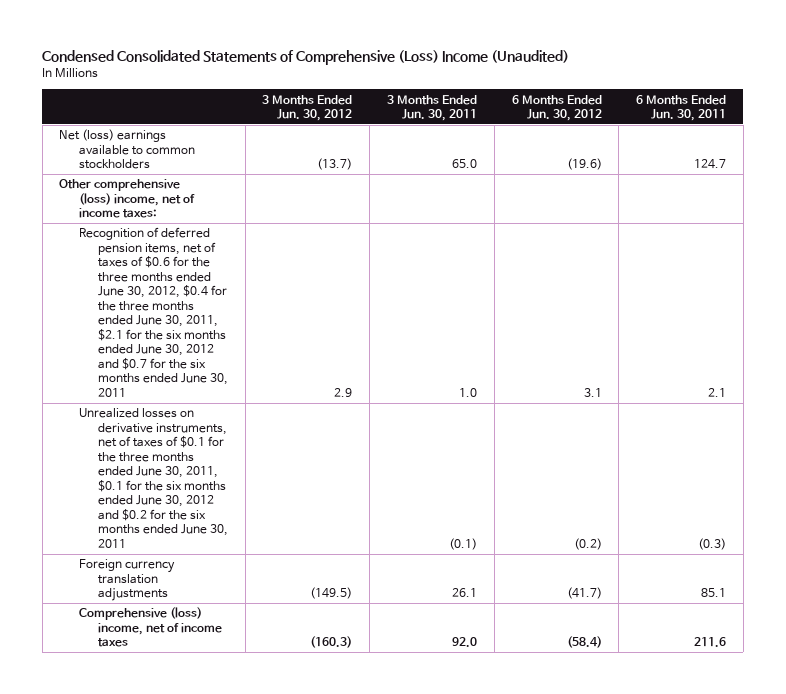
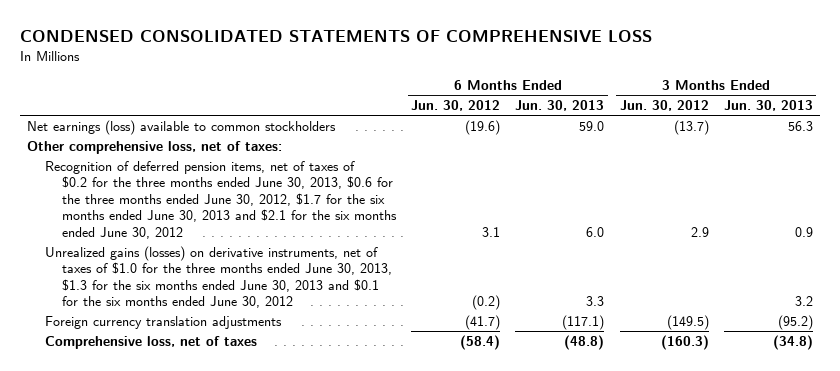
- Condensed Consolidated Statements of Comprehensive (Loss) Income (Unaudited)
+ CONDENSED CONSOLIDATED STATEMENTS OF COMPREHENSIVE LOSS
- | 3 Months Ended Jun. 30, 2012 | 3 Months Ended Jun. 30, 2011 | 6 Months Ended Jun. 30, 2012 | 6 Months Ended Jun. 30, 2011
+ | 6 Months Ended Jun. 30, 2012 | 6 Months Ended Jun. 30, 2013 | 3 Months Ended Jun. 30, 2012 | 3 Months Ended Jun. 30, 2013
- Net (loss) earnings available to common stockholders | (13.7) | 65.0 | (19.6) | 124.7
- Other comprehensive (loss) income, net of income taxes:
- Recognition of deferred pension items, net of taxes of $0.6 for the three months ended June 30, 2012, $0.4 for the three months ended June 30, 2011, $2.1 for the six months ended June 30, 2012 and $0.7 for the six months ended June 30, 2011 | 2.9 | 1.0 | 3.1 | 2.1
- Unrealized losses on derivative instruments, net of taxes of $0.1 for the three months ended June 30, 2011, $0.1 for the six months ended June 30, 2012 and $0.2 for the six months ended June 30, 2011 | | (0.1) | (0.2) | (0.3)
+ Net earnings (loss) available to common stockholders | (19.6) | 59.0 | (13.7) | 56.3
+ Other comprehensive loss, net of taxes:
+ Recognition of deferred pension items, net of taxes of $0.2 for the three months ended June 30, 2013, $0.6 for the three months ended June 30, 2012, $1.7 for the six months ended June 30, 2013 and $2.1 for the six months ended June 30, 2012 | 3.1 | 6.0 | 2.9 | 0.9
+ Unrealized gains (losses) on derivative instruments, net of taxes of $1.0 for the three months ended June 30, 2013, $1.3 for the six months ended June 30, 2013 and $0.1 for the six months ended June 30, 2012 | (0.2) | 3.3 | | 3.2
- Comprehensive (loss) income, net of income taxes | (160.3) | 92.0 | (58.4) | 211.6
+ Comprehensive loss, net of taxes | (58.4) | (48.8) | (160.3) | (34.8)

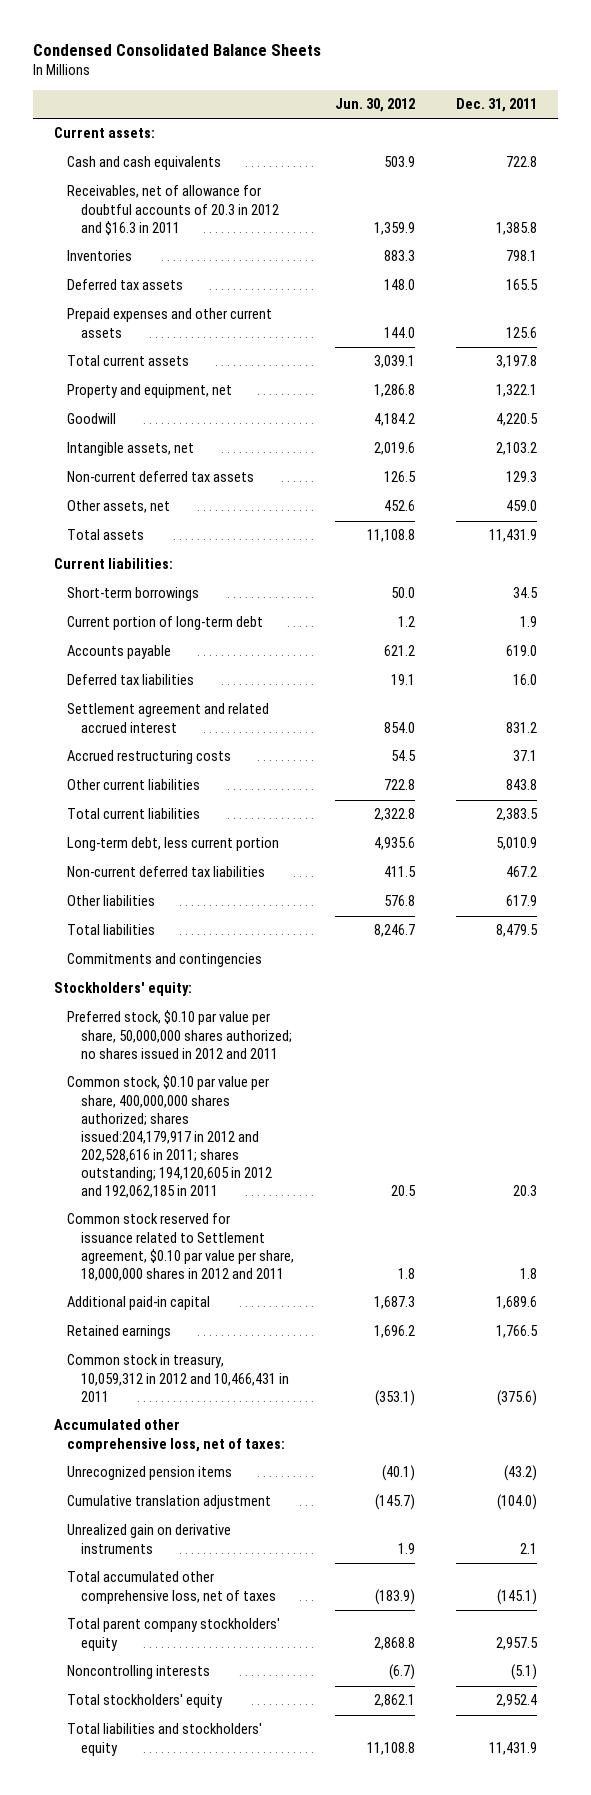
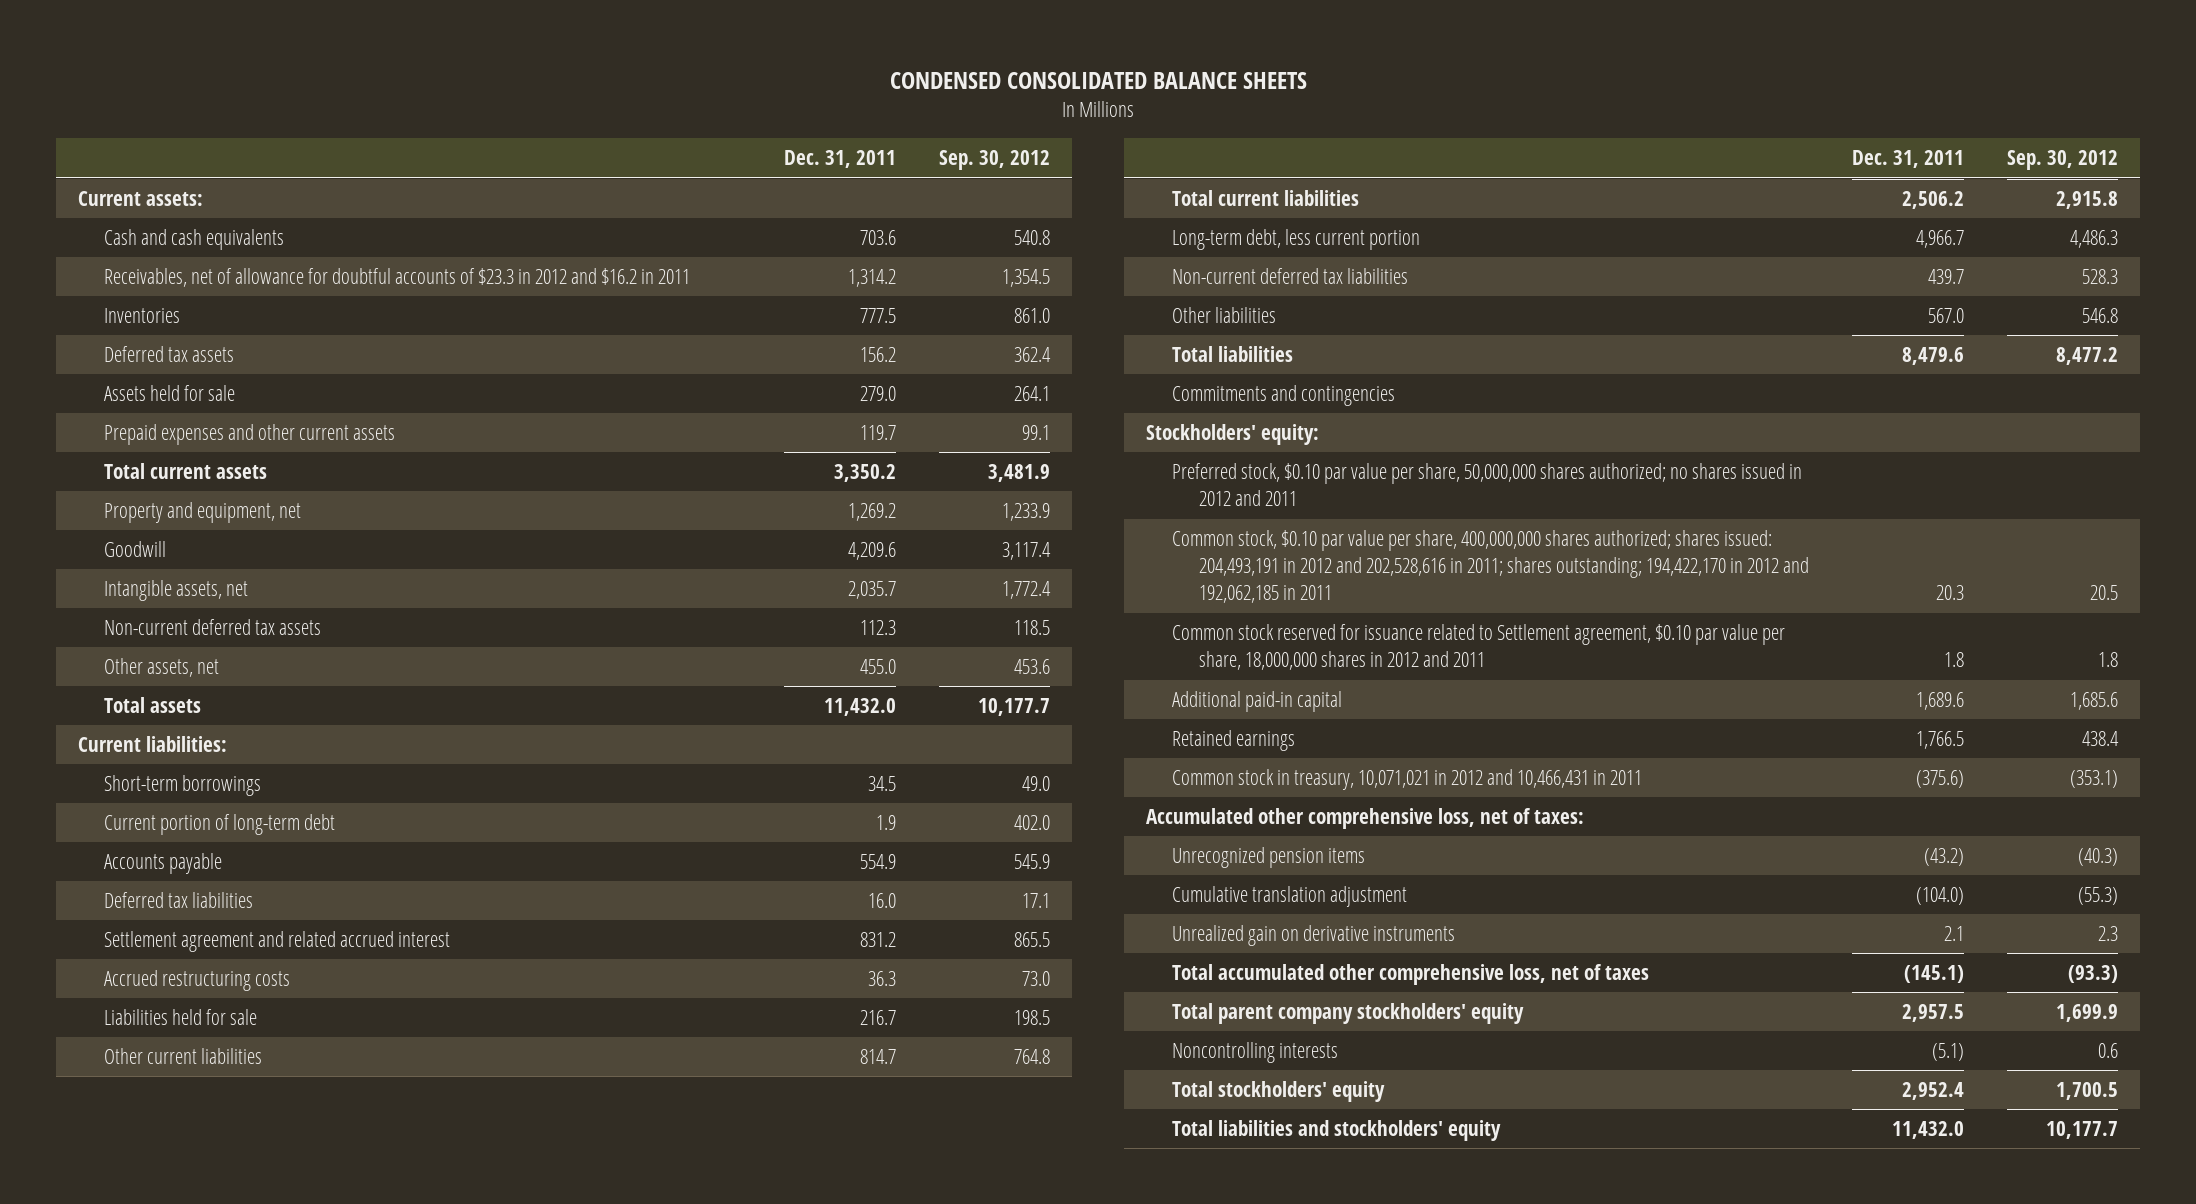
- Condensed Consolidated Balance Sheets
+ CONDENSED CONSOLIDATED BALANCE SHEETS
- | Jun. 30, 2012 | Dec. 31, 2011
+ | Dec. 31, 2011 | Sep. 30, 2012
- Cash and cash equivalents | 503.9 | 722.8
- Receivables, net of allowance for doubtful accounts of 20.3 in 2012 and $16.3 in 2011 | 1,359.9 | 1,385.8
- Inventories | 883.3 | 798.1
- Deferred tax assets | 148.0 | 165.5
- Prepaid expenses and other current assets | 144.0 | 125.6
- Total current assets | 3,039.1 | 3,197.8
- Property and equipment, net | 1,286.8 | 1,322.1
- Goodwill | 4,184.2 | 4,220.5
- Intangible assets, net | 2,019.6 | 2,103.2
- Non-current deferred tax assets | 126.5 | 129.3
- Other assets, net | 452.6 | 459.0
- Total assets | 11,108.8 | 11,431.9
+ Cash and cash equivalents | 703.6 | 540.8
+ Receivables, net of allowance for doubtful accounts of $23.3 in 2012 and $16.2 in 2011 | 1,314.2 | 1,354.5
+ Inventories | 777.5 | 861.0
+ Deferred tax assets | 156.2 | 362.4
+ Assets held for sale | 279.0 | 264.1
+ Prepaid expenses and other current assets | 119.7 | 99.1
+ Total current assets | 3,350.2 | 3,481.9
+ Property and equipment, net | 1,269.2 | 1,233.9
+ Goodwill | 4,209.6 | 3,117.4
+ Intangible assets, net | 2,035.7 | 1,772.4
+ Non-current deferred tax assets | 112.3 | 118.5
+ Other assets, net | 455.0 | 453.6
+ Total assets | 11,432.0 | 10,177.7
- Accounts payable | 621.2 | 619.0
+ Accounts payable | 554.9 | 545.9
- Accrued restructuring costs | 54.5 | 37.1
- Other current liabilities | 722.8 | 843.8
- Total current liabilities | 2,322.8 | 2,383.5
- Long-term debt, less current portion | 4,935.6 | 5,010.9
- Non-current deferred tax liabilities | 411.5 | 467.2
- Other liabilities | 576.8 | 617.9
- Total liabilities | 8,246.7 | 8,479.5
+ Accrued restructuring costs | 36.3 | 73.0
+ Liabilities held for sale | 216.7 | 198.5
+ Other current liabilities | 814.7 | 764.8
+ Total current liabilities | 2,506.2 | 2,915.8
+ Long-term debt, less current portion | 4,966.7 | 4,486.3
+ Non-current deferred tax liabilities | 439.7 | 528.3
+ Other liabilities | 567.0 | 546.8
+ Total liabilities | 8,479.6 | 8,477.2
- Common stock, $0.10 par value per share, 400,000,000 shares authorized; shares issued:204,179,917 in 2012 and 202,528,616 in 2011; shares outstanding; 194,120,605 in 2012 and 192,062,185 in 2011 | 20.5 | 20.3
+ Common stock, $0.10 par value per share, 400,000,000 shares authorized; shares issued: 204,493,191 in 2012 and 202,528,616 in 2011; shares outstanding; 194,422,170 in 2012 and 192,062,185 in 2011 | 20.3 | 20.5
- Common stock in treasury, 10,059,312 in 2012 and 10,466,431 in 2011 | (353.1) | (375.6)
+ Common stock in treasury, 10,071,021 in 2012 and 10,466,431 in 2011 | (375.6) | (353.1)
- Total liabilities and stockholders' equity | 11,108.8 | 11,431.9
+ Total liabilities and stockholders' equity | 11,432.0 | 10,177.7

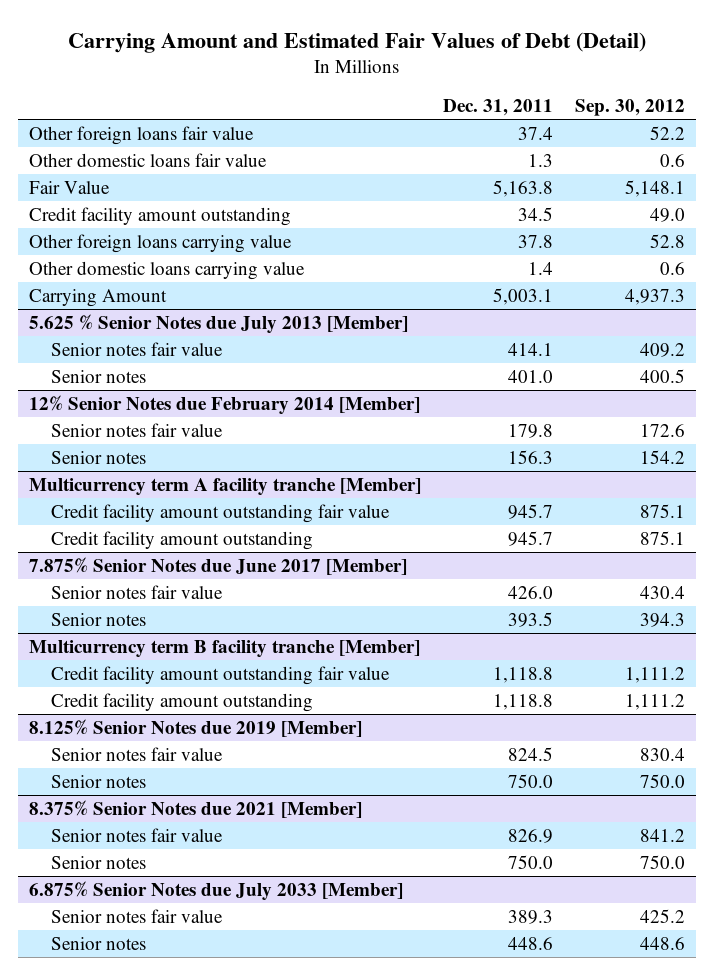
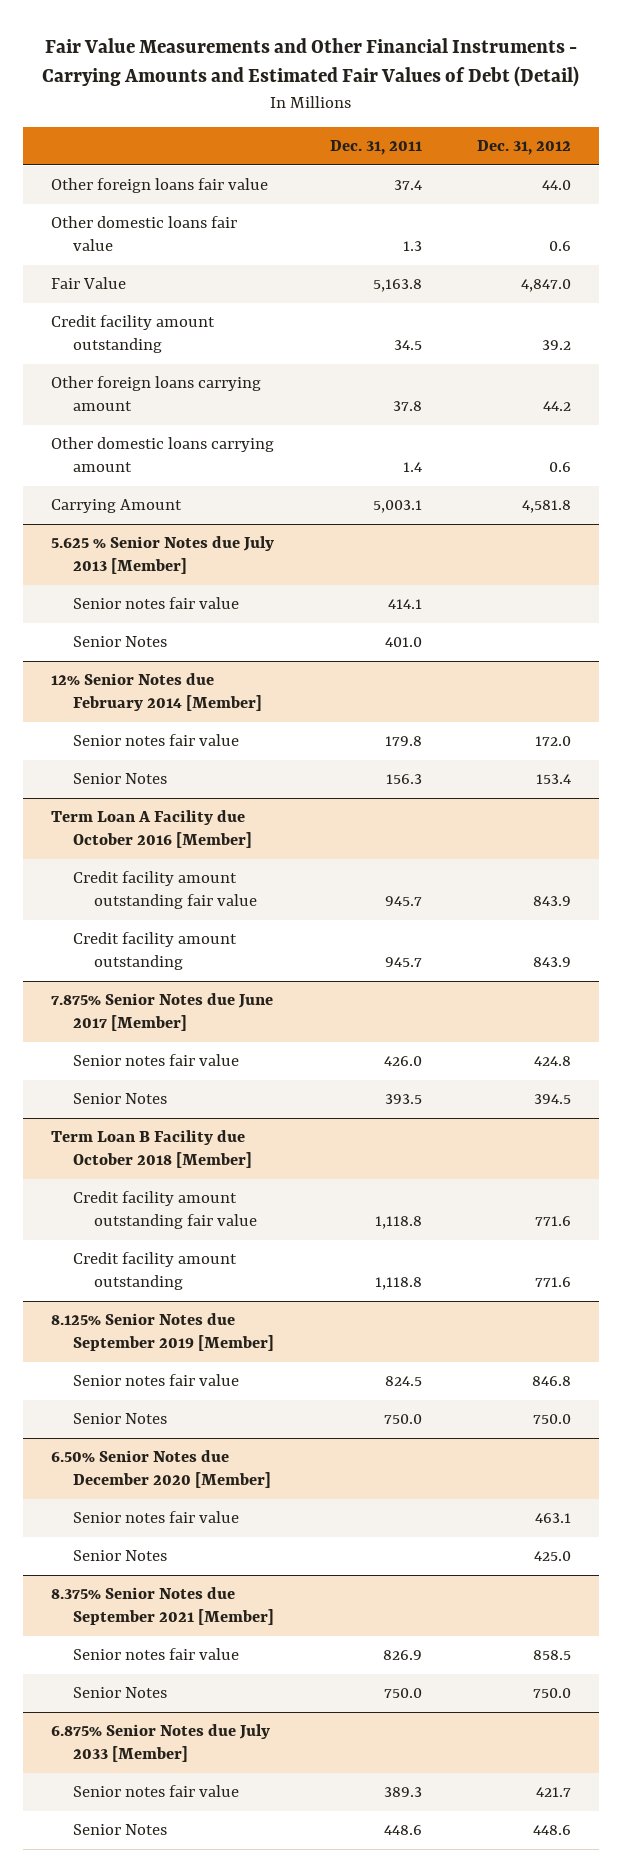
- Carrying Amount and Estimated Fair Values of Debt (Detail)
+ Fair Value Measurements and Other Financial Instruments - Carrying Amounts and Estimated Fair Values of Debt (Detail)
- | Dec. 31, 2011 | Sep. 30, 2012
+ | Dec. 31, 2011 | Dec. 31, 2012
- Other foreign loans carrying value | 37.8 | 52.8
- Other domestic loans carrying value | 1.4 | 0.6
+ Other foreign loans carrying amount | 37.8 | 44.2
+ Other domestic loans carrying amount | 1.4 | 0.6
@ 5.625 % Senior Notes due July 2013 [Member]
- Senior notes | 401.0 | 400.5
+ Senior Notes | 401.0 |
@ 12% Senior Notes due February 2014 [Member]
- Senior notes | 156.3 | 154.2
- Multicurrency term A facility tranche [Member]
@ 12% Senior Notes due February 2014 [Member]
+ Senior Notes | 156.3 | 153.4
+ Term Loan A Facility due October 2016 [Member]
@ 7.875% Senior Notes due June 2017 [Member]
- Senior notes | 393.5 | 394.3
- Multicurrency term B facility tranche [Member]
@ 7.875% Senior Notes due June 2017 [Member]
+ Senior Notes | 393.5 | 394.5
+ Term Loan B Facility due October 2018 [Member]
- 8.125% Senior Notes due 2019 [Member]
+ 8.125% Senior Notes due September 2019 [Member]
- Senior notes | 750.0 | 750.0
- 8.375% Senior Notes due 2021 [Member]
+ Senior Notes | 750.0 | 750.0
+ 6.50% Senior Notes due December 2020 [Member]
+ Senior notes fair value | | 463.1
+ Senior Notes | | 425.0
+ 8.375% Senior Notes due September 2021 [Member]
- Senior notes | 750.0 | 750.0
+ Senior Notes | 750.0 | 750.0
@ 6.875% Senior Notes due July 2033 [Member]
- Senior notes | 448.6 | 448.6
+ Senior Notes | 448.6 | 448.6

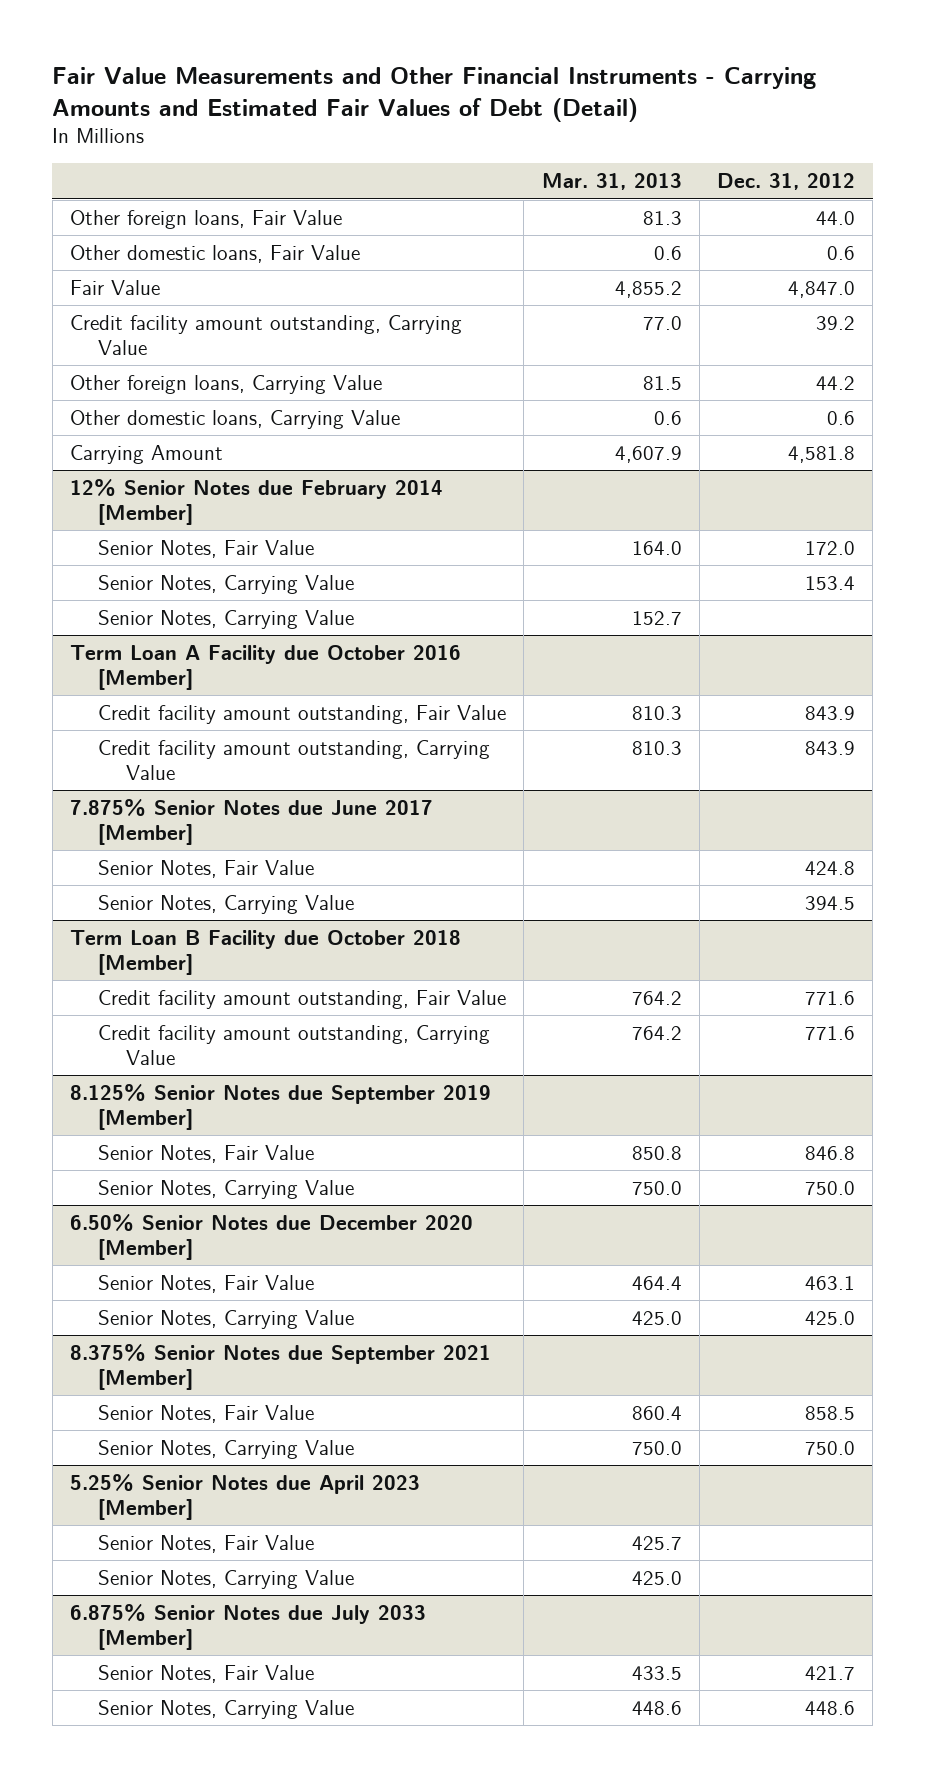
- | Dec. 31, 2011 | Dec. 31, 2012
+ | Mar. 31, 2013 | Dec. 31, 2012
- Other foreign loans fair value | 37.4 | 44.0
- Other domestic loans fair value | 1.3 | 0.6
+ Other foreign loans, Fair Value | 81.3 | 44.0
+ Other domestic loans, Fair Value | 0.6 | 0.6
- Credit facility amount outstanding | 34.5 | 39.2
- Other foreign loans carrying amount | 37.8 | 44.2
- Other domestic loans carrying amount | 1.4 | 0.6
+ Credit facility amount outstanding, Carrying Value | 77.0 | 39.2
+ Other foreign loans, Carrying Value | 81.5 | 44.2
+ Other domestic loans, Carrying Value | 0.6 | 0.6
- 5.625 % Senior Notes due July 2013 [Member]
- Senior notes fair value | 414.1 |
- Senior Notes | 401.0 |
@ 12% Senior Notes due February 2014 [Member]
- Senior notes fair value | 179.8 | 172.0
- Senior Notes | 156.3 | 153.4
+ Senior Notes, Fair Value | 164.0 | 172.0
+ Senior Notes, Carrying Value | | 153.4
+ Senior Notes, Carrying Value | 152.7 |
@ Term Loan A Facility due October 2016 [Member]
- Credit facility amount outstanding fair value | 945.7 | 843.9
- Credit facility amount outstanding | 945.7 | 843.9
+ Credit facility amount outstanding, Fair Value | 810.3 | 843.9
+ Credit facility amount outstanding, Carrying Value | 810.3 | 843.9
@ 7.875% Senior Notes due June 2017 [Member]
- Senior notes fair value | 426.0 | 424.8
- Senior Notes | 393.5 | 394.5
+ Senior Notes, Fair Value | | 424.8
+ Senior Notes, Carrying Value | | 394.5
@ Term Loan B Facility due October 2018 [Member]
- Credit facility amount outstanding fair value | 1,118.8 | 771.6
- Credit facility amount outstanding | 1,118.8 | 771.6
+ Credit facility amount outstanding, Fair Value | 764.2 | 771.6
+ Credit facility amount outstanding, Carrying Value | 764.2 | 771.6
@ 8.125% Senior Notes due September 2019 [Member]
- Senior notes fair value | 824.5 | 846.8
- Senior Notes | 750.0 | 750.0
+ Senior Notes, Fair Value | 850.8 | 846.8
+ Senior Notes, Carrying Value | 750.0 | 750.0
@ 6.50% Senior Notes due December 2020 [Member]
- Senior notes fair value | | 463.1
- Senior Notes | | 425.0
+ Senior Notes, Fair Value | 464.4 | 463.1
+ Senior Notes, Carrying Value | 425.0 | 425.0
@ 8.375% Senior Notes due September 2021 [Member]
- Senior notes fair value | 826.9 | 858.5
- Senior Notes | 750.0 | 750.0
+ Senior Notes, Fair Value | 860.4 | 858.5
+ Senior Notes, Carrying Value | 750.0 | 750.0
+ 5.25% Senior Notes due April 2023 [Member]
+ Senior Notes, Fair Value | 425.7 |
+ Senior Notes, Carrying Value | 425.0 |
@ 6.875% Senior Notes due July 2033 [Member]
- Senior notes fair value | 389.3 | 421.7
- Senior Notes | 448.6 | 448.6
+ Senior Notes, Fair Value | 433.5 | 421.7
+ Senior Notes, Carrying Value | 448.6 | 448.6

